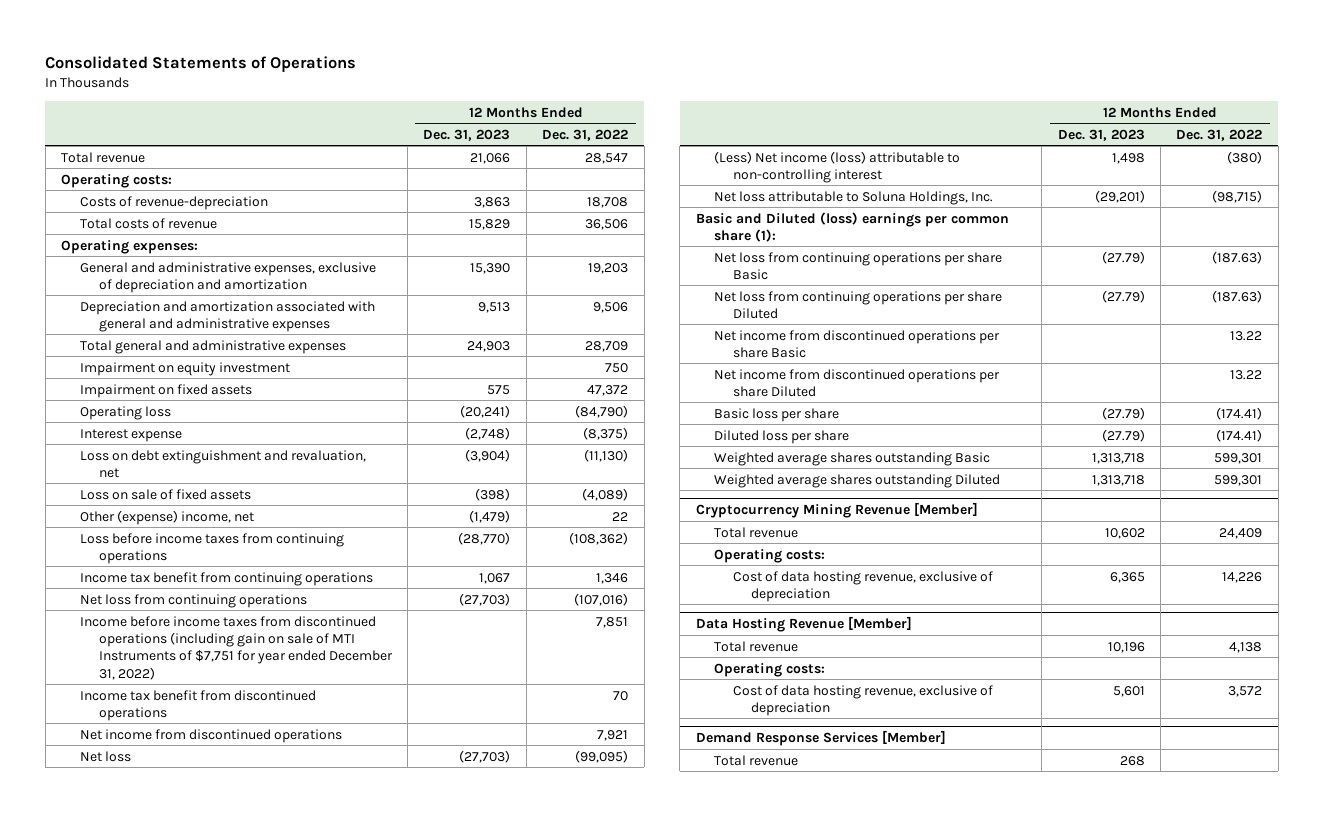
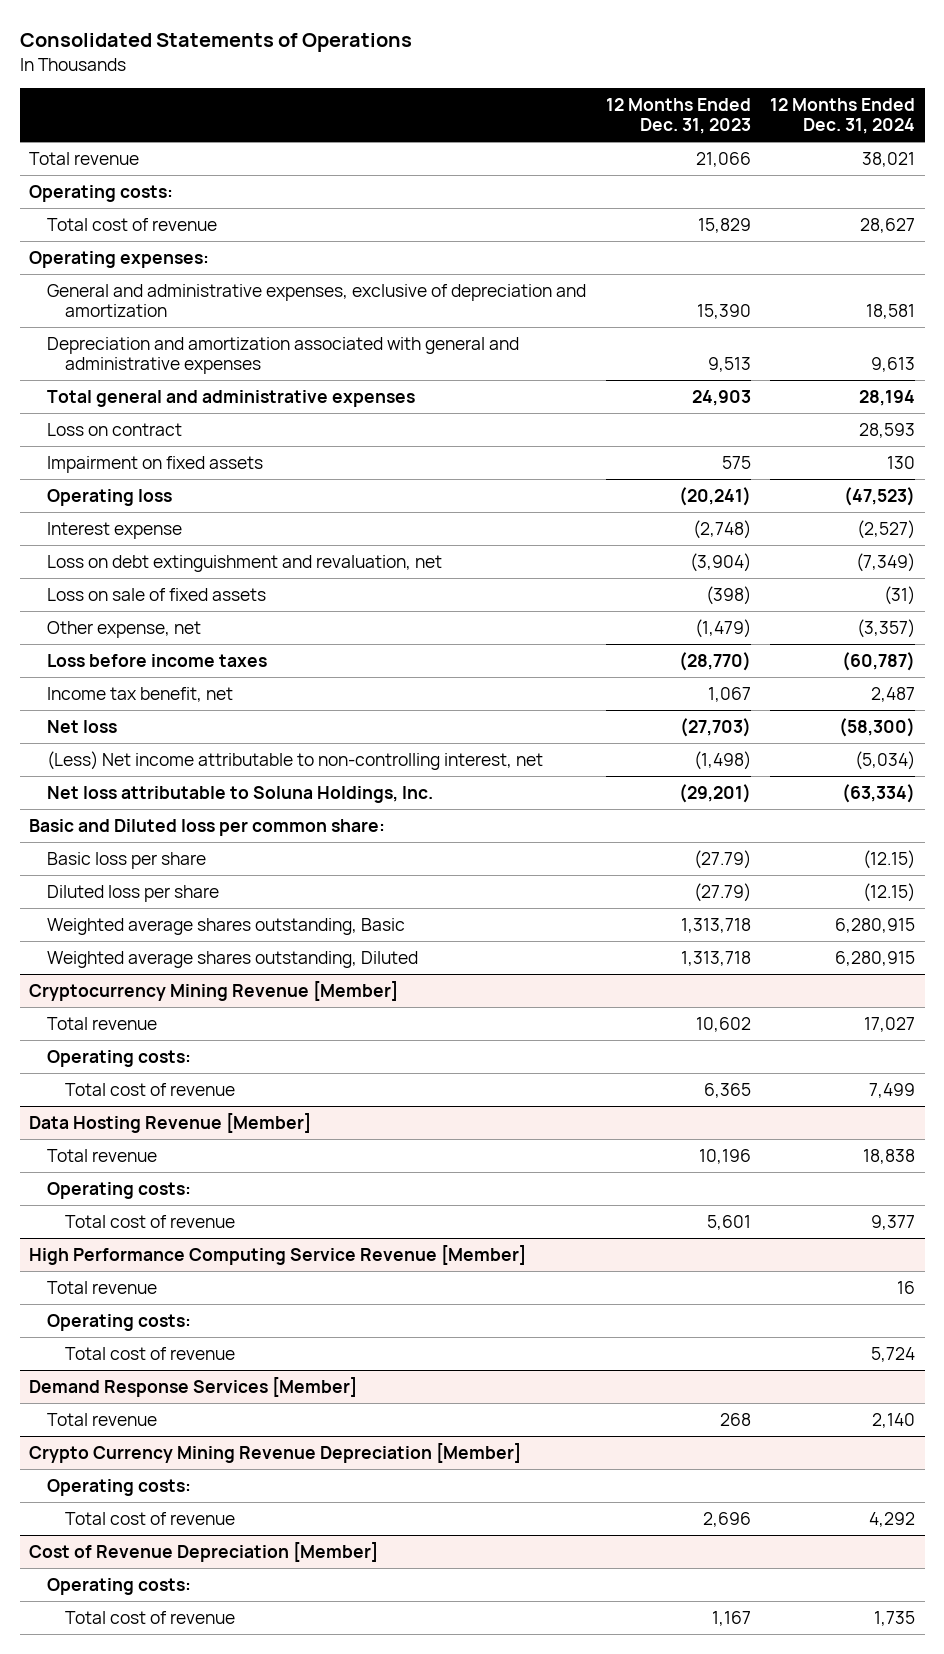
- | 12 Months Ended Dec. 31, 2023 | 12 Months Ended Dec. 31, 2022
+ | 12 Months Ended Dec. 31, 2023 | 12 Months Ended Dec. 31, 2024
- Costs of revenue-depreciation | 3,863 | 18,708
- Total costs of revenue | 15,829 | 36,506
+ Total cost of revenue | 15,829 | 28,627
- Impairment on equity investment | | 750
+ Loss on contract | | 28,593
- Other (expense) income, net | (1,479) | 22
- Loss before income taxes from continuing operations | (28,770) | (108,362)
- Income tax benefit from continuing operations | 1,067 | 1,346
- Net loss from continuing operations | (27,703) | (107,016)
- Income before income taxes from discontinued operations (including gain on sale of MTI Instruments of $7,751 for year ended December 31, 2022) | | 7,851
- Income tax benefit from discontinued operations | | 70
- Net income from discontinued operations | | 7,921
+ Other expense, net | (1,479) | (3,357)
+ Loss before income taxes | (28,770) | (60,787)
+ Income tax benefit, net | 1,067 | 2,487
- (Less) Net income (loss) attributable to non-controlling interest | 1,498 | (380)
+ (Less) Net income attributable to non-controlling interest, net | (1,498) | (5,034)
- Basic and Diluted (loss) earnings per common share (1):
- Net loss from continuing operations per share Basic | (27.79) | (187.63)
- Net loss from continuing operations per share Diluted | (27.79) | (187.63)
- Net income from discontinued operations per share Basic | | 13.22
- Net income from discontinued operations per share Diluted | | 13.22
+ Basic and Diluted loss per common share:
- Weighted average shares outstanding Basic | 1,313,718 | 599,301
- Weighted average shares outstanding Diluted | 1,313,718 | 599,301
+ Weighted average shares outstanding, Basic | 1,313,718 | 6,280,915
+ Weighted average shares outstanding, Diluted | 1,313,718 | 6,280,915
@ Cryptocurrency Mining Revenue [Member]
- Cost of data hosting revenue, exclusive of depreciation | 6,365 | 14,226
+ Total cost of revenue | 6,365 | 7,499
@ Data Hosting Revenue [Member]
- Cost of data hosting revenue, exclusive of depreciation | 5,601 | 3,572
+ Total cost of revenue | 5,601 | 9,377
+ High Performance Computing Service Revenue [Member]
+ Total revenue | | 16
+ Operating costs:
+ Total cost of revenue | | 5,724
+ Crypto Currency Mining Revenue Depreciation [Member]
+ Operating costs:
+ Total cost of revenue | 2,696 | 4,292
+ Cost of Revenue Depreciation [Member]
+ Operating costs:
+ Total cost of revenue | 1,167 | 1,735

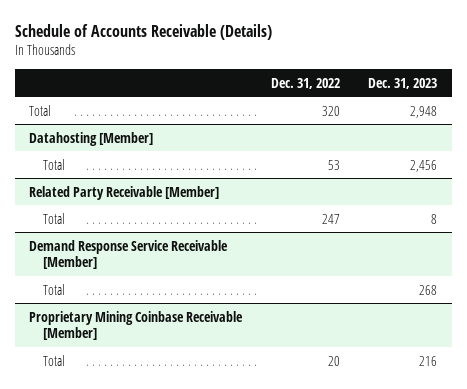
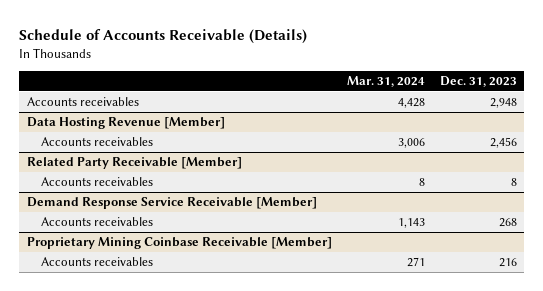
- | Dec. 31, 2022 | Dec. 31, 2023
+ | Mar. 31, 2024 | Dec. 31, 2023
- Total | 320 | 2,948
- Datahosting [Member]
- Total | 53 | 2,456
+ Accounts receivables | 4,428 | 2,948
+ Data Hosting Revenue [Member]
+ Accounts receivables | 3,006 | 2,456
@ Related Party Receivable [Member]
- Total | 247 | 8
+ Accounts receivables | 8 | 8
@ Demand Response Service Receivable [Member]
- Total | | 268
+ Accounts receivables | 1,143 | 268
@ Proprietary Mining Coinbase Receivable [Member]
- Total | 20 | 216
+ Accounts receivables | 271 | 216

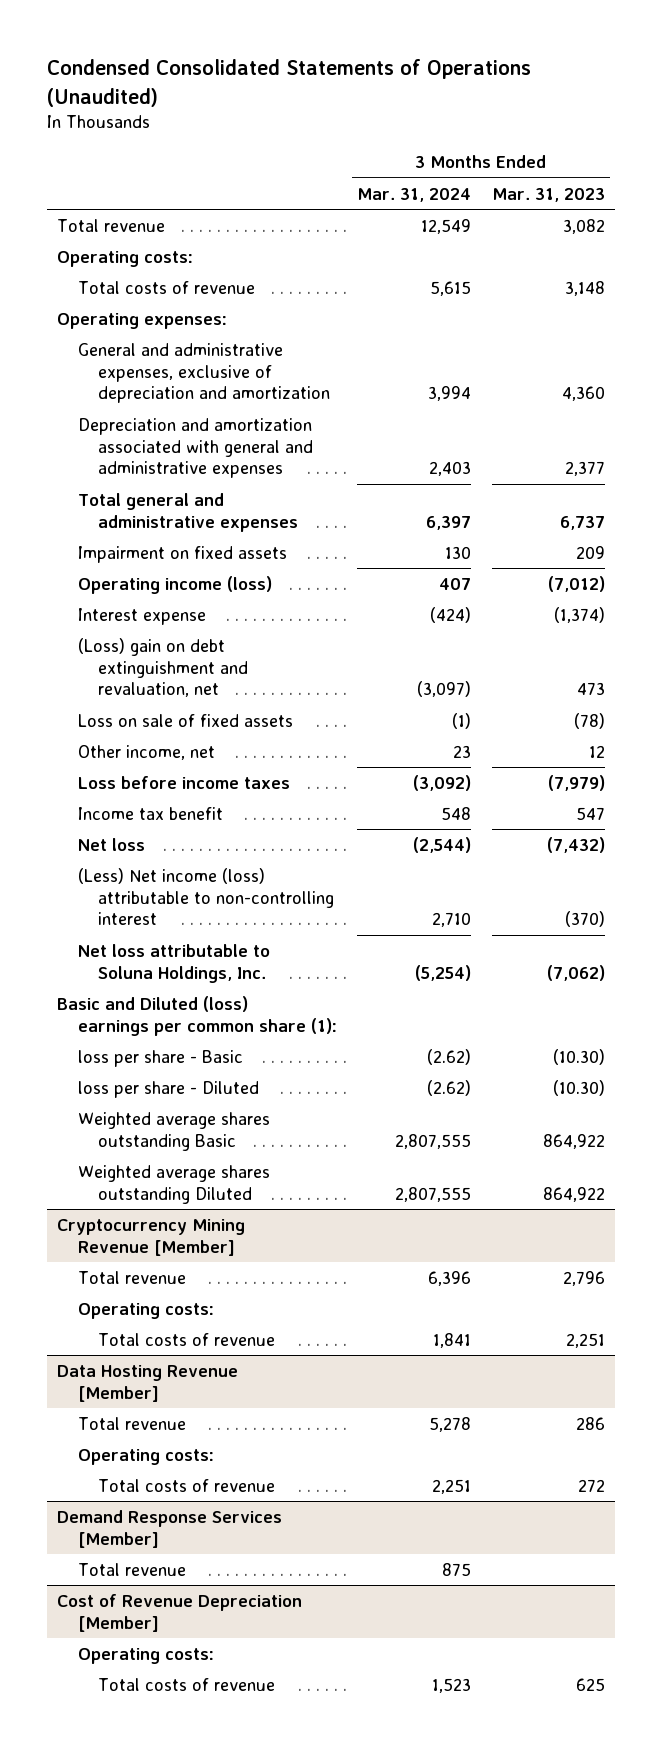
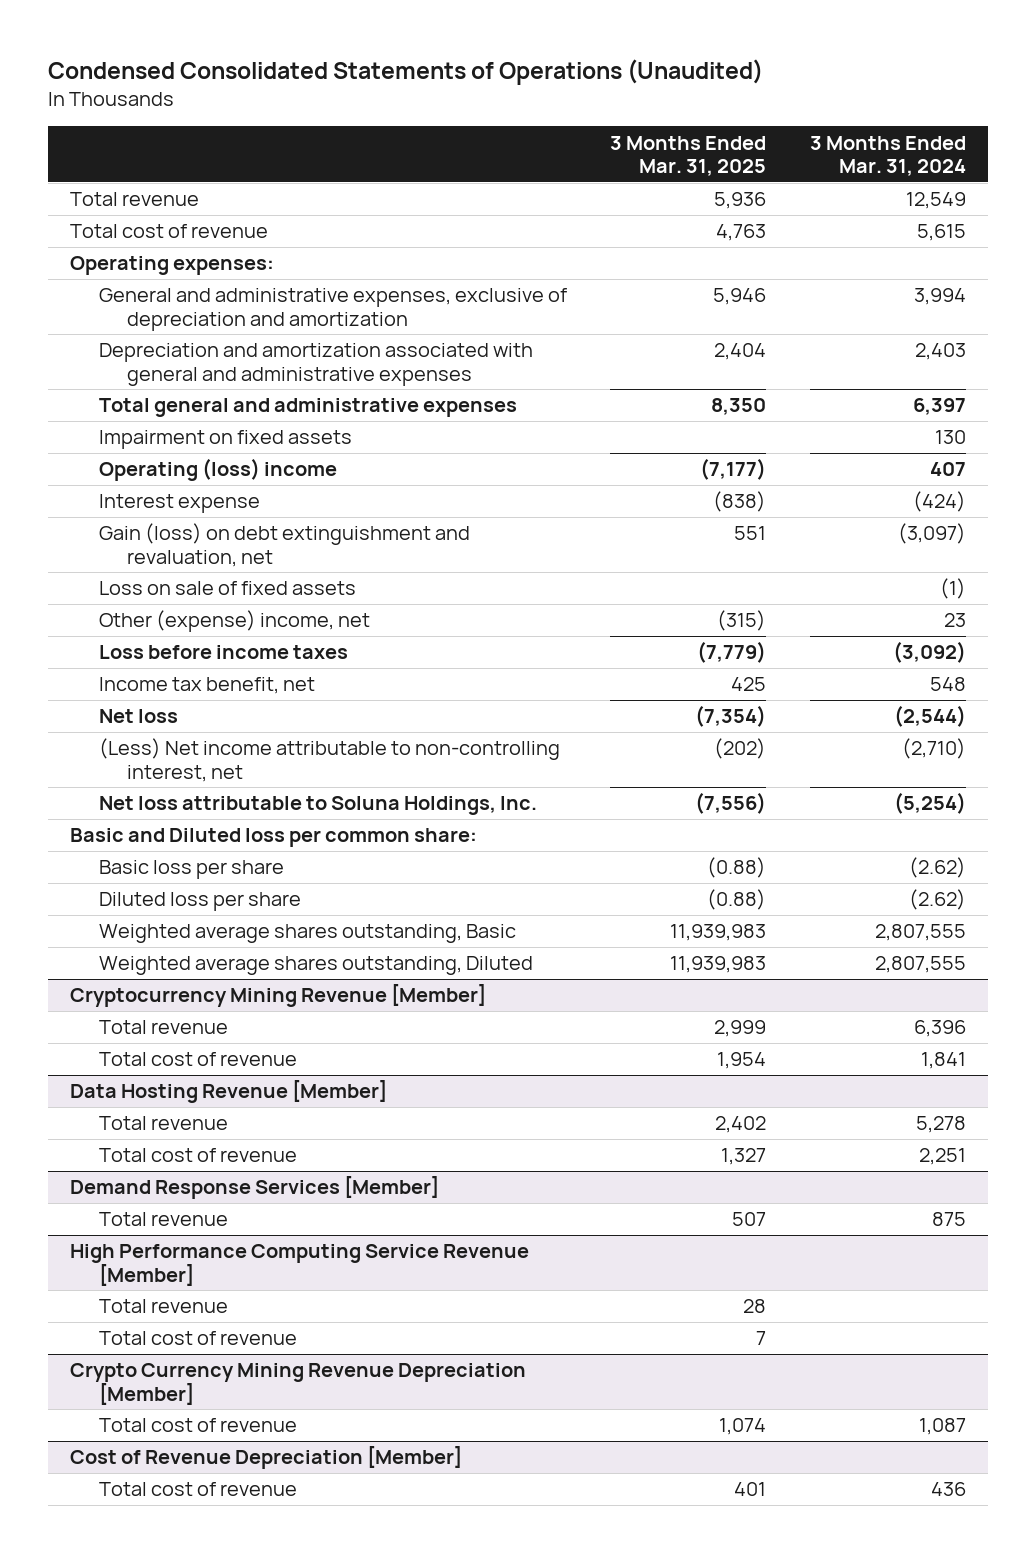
- | 3 Months Ended Mar. 31, 2024 | 3 Months Ended Mar. 31, 2023
+ | 3 Months Ended Mar. 31, 2025 | 3 Months Ended Mar. 31, 2024
- Operating costs:
- Total costs of revenue | 5,615 | 3,148
+ Total cost of revenue | 4,763 | 5,615
- Operating income (loss) | 407 | (7,012)
+ Operating (loss) income | (7,177) | 407
- (Loss) gain on debt extinguishment and revaluation, net | (3,097) | 473
+ Gain (loss) on debt extinguishment and revaluation, net | 551 | (3,097)
- Other income, net | 23 | 12
+ Other (expense) income, net | (315) | 23
- Income tax benefit | 548 | 547
+ Income tax benefit, net | 425 | 548
- (Less) Net income (loss) attributable to non-controlling interest | 2,710 | (370)
+ (Less) Net income attributable to non-controlling interest, net | (202) | (2,710)
- Basic and Diluted (loss) earnings per common share (1):
- loss per share - Basic | (2.62) | (10.30)
- loss per share - Diluted | (2.62) | (10.30)
- Weighted average shares outstanding Basic | 2,807,555 | 864,922
- Weighted average shares outstanding Diluted | 2,807,555 | 864,922
+ Basic and Diluted loss per common share:
+ Basic loss per share | (0.88) | (2.62)
+ Diluted loss per share | (0.88) | (2.62)
+ Weighted average shares outstanding, Basic | 11,939,983 | 2,807,555
+ Weighted average shares outstanding, Diluted | 11,939,983 | 2,807,555
@ Cryptocurrency Mining Revenue [Member]
- Operating costs:
- Total costs of revenue | 1,841 | 2,251
+ Total cost of revenue | 1,954 | 1,841
@ Data Hosting Revenue [Member]
- Operating costs:
- Total costs of revenue | 2,251 | 272
+ Total cost of revenue | 1,327 | 2,251
+ High Performance Computing Service Revenue [Member]
+ Total revenue | 28 |
+ Total cost of revenue | 7 |
+ Crypto Currency Mining Revenue Depreciation [Member]
+ Total cost of revenue | 1,074 | 1,087
@ Cost of Revenue Depreciation [Member]
- Operating costs:
- Total costs of revenue | 1,523 | 625
+ Total cost of revenue | 401 | 436

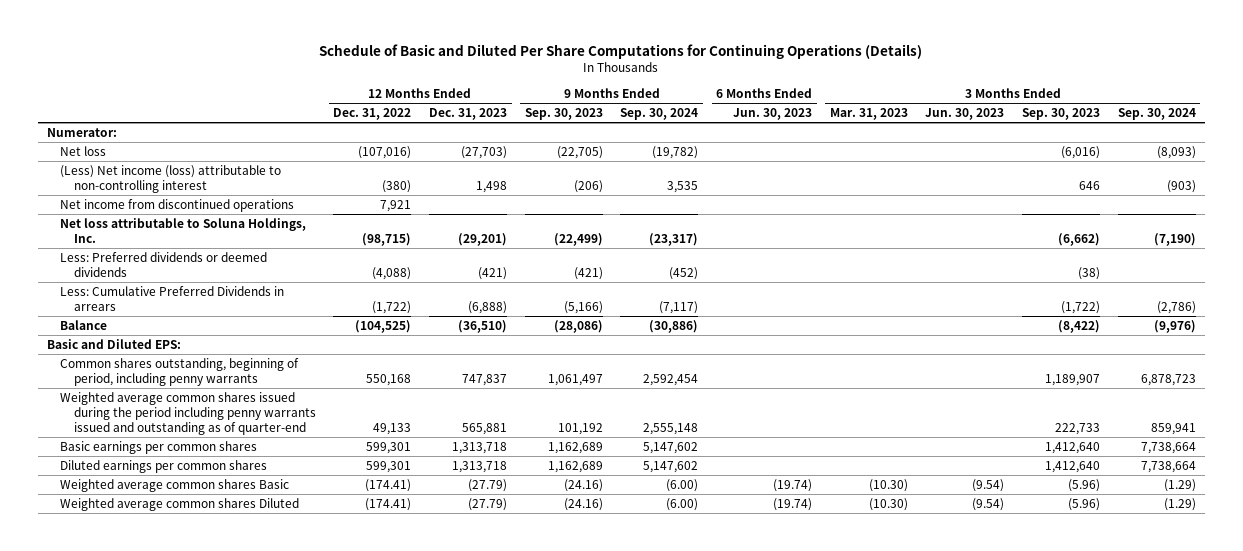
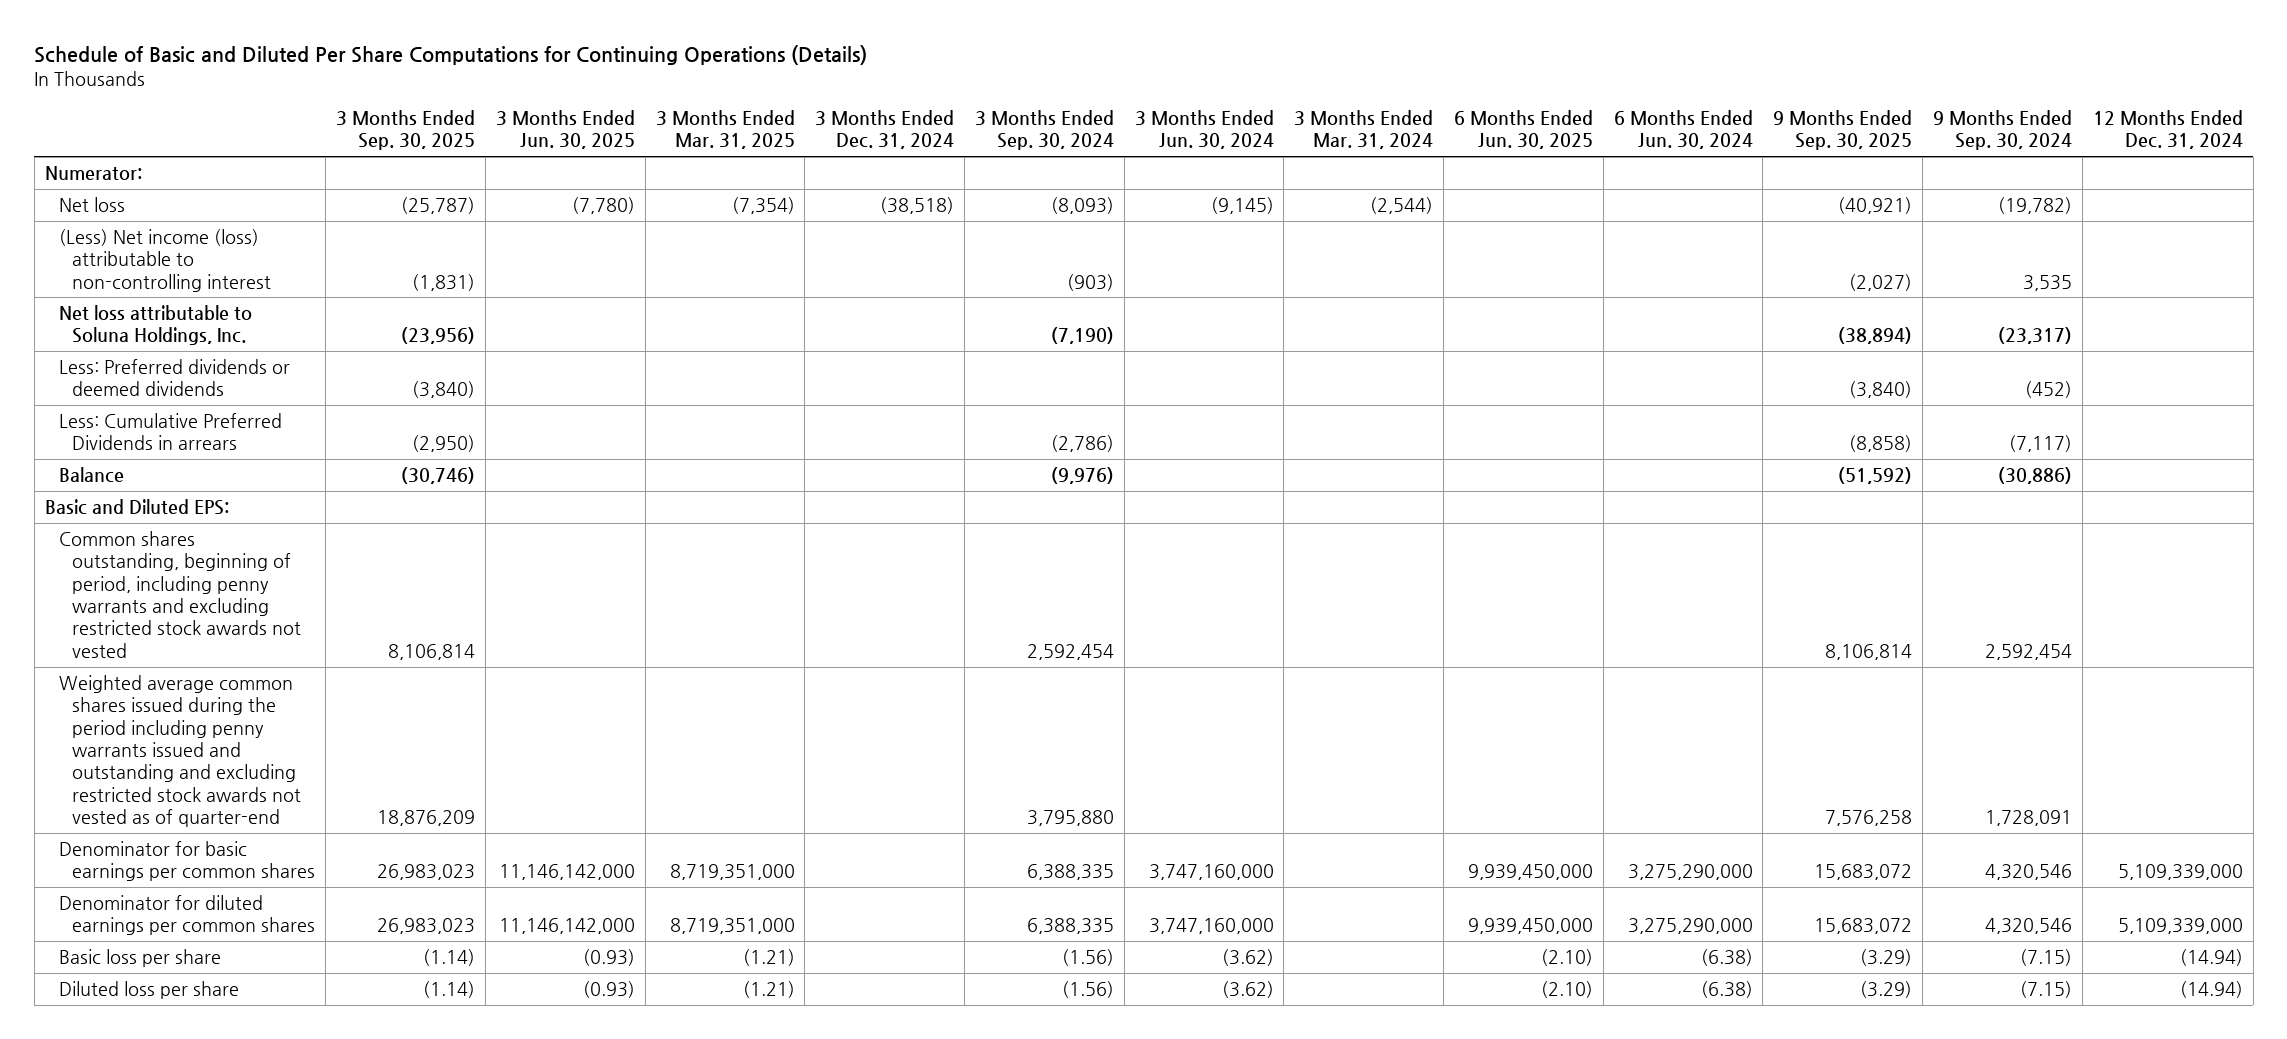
- | 12 Months Ended Dec. 31, 2022 | 12 Months Ended Dec. 31, 2023 | 9 Months Ended Sep. 30, 2023 | 9 Months Ended Sep. 30, 2024 | 6 Months Ended Jun. 30, 2023 | 3 Months Ended Mar. 31, 2023 | 3 Months Ended Jun. 30, 2023 | 3 Months Ended Sep. 30, 2023 | 3 Months Ended Sep. 30, 2024
+ | 3 Months Ended Sep. 30, 2025 | 3 Months Ended Jun. 30, 2025 | 3 Months Ended Mar. 31, 2025 | 3 Months Ended Dec. 31, 2024 | 3 Months Ended Sep. 30, 2024 | 3 Months Ended Jun. 30, 2024 | 3 Months Ended Mar. 31, 2024 | 6 Months Ended Jun. 30, 2025 | 6 Months Ended Jun. 30, 2024 | 9 Months Ended Sep. 30, 2025 | 9 Months Ended Sep. 30, 2024 | 12 Months Ended Dec. 31, 2024
- Net income from discontinued operations | 7,921 | | | | | | | |
- Common shares outstanding, beginning of period, including penny warrants | 550,168 | 747,837 | 1,061,497 | 2,592,454 | | | | 1,189,907 | 6,878,723
- Weighted average common shares issued during the period including penny warrants issued and outstanding as of quarter-end | 49,133 | 565,881 | 101,192 | 2,555,148 | | | | 222,733 | 859,941
- Basic earnings per common shares | 599,301 | 1,313,718 | 1,162,689 | 5,147,602 | | | | 1,412,640 | 7,738,664
- Diluted earnings per common shares | 599,301 | 1,313,718 | 1,162,689 | 5,147,602 | | | | 1,412,640 | 7,738,664
- Weighted average common shares Basic | (174.41) | (27.79) | (24.16) | (6.00) | (19.74) | (10.30) | (9.54) | (5.96) | (1.29)
- Weighted average common shares Diluted | (174.41) | (27.79) | (24.16) | (6.00) | (19.74) | (10.30) | (9.54) | (5.96) | (1.29)
+ Common shares outstanding, beginning of period, including penny warrants and excluding restricted stock awards not vested | 8,106,814 | | | | 2,592,454 | | | | | 8,106,814 | 2,592,454 |
+ Weighted average common shares issued during the period including penny warrants issued and outstanding and excluding restricted stock awards not vested as of quarter-end | 18,876,209 | | | | 3,795,880 | | | | | 7,576,258 | 1,728,091 |
+ Denominator for basic earnings per common shares | 26,983,023 | 11,146,142,000 | 8,719,351,000 | | 6,388,335 | 3,747,160,000 | | 9,939,450,000 | 3,275,290,000 | 15,683,072 | 4,320,546 | 5,109,339,000
+ Denominator for diluted earnings per common shares | 26,983,023 | 11,146,142,000 | 8,719,351,000 | | 6,388,335 | 3,747,160,000 | | 9,939,450,000 | 3,275,290,000 | 15,683,072 | 4,320,546 | 5,109,339,000
+ Basic loss per share | (1.14) | (0.93) | (1.21) | | (1.56) | (3.62) | | (2.10) | (6.38) | (3.29) | (7.15) | (14.94)
+ Diluted loss per share | (1.14) | (0.93) | (1.21) | | (1.56) | (3.62) | | (2.10) | (6.38) | (3.29) | (7.15) | (14.94)

